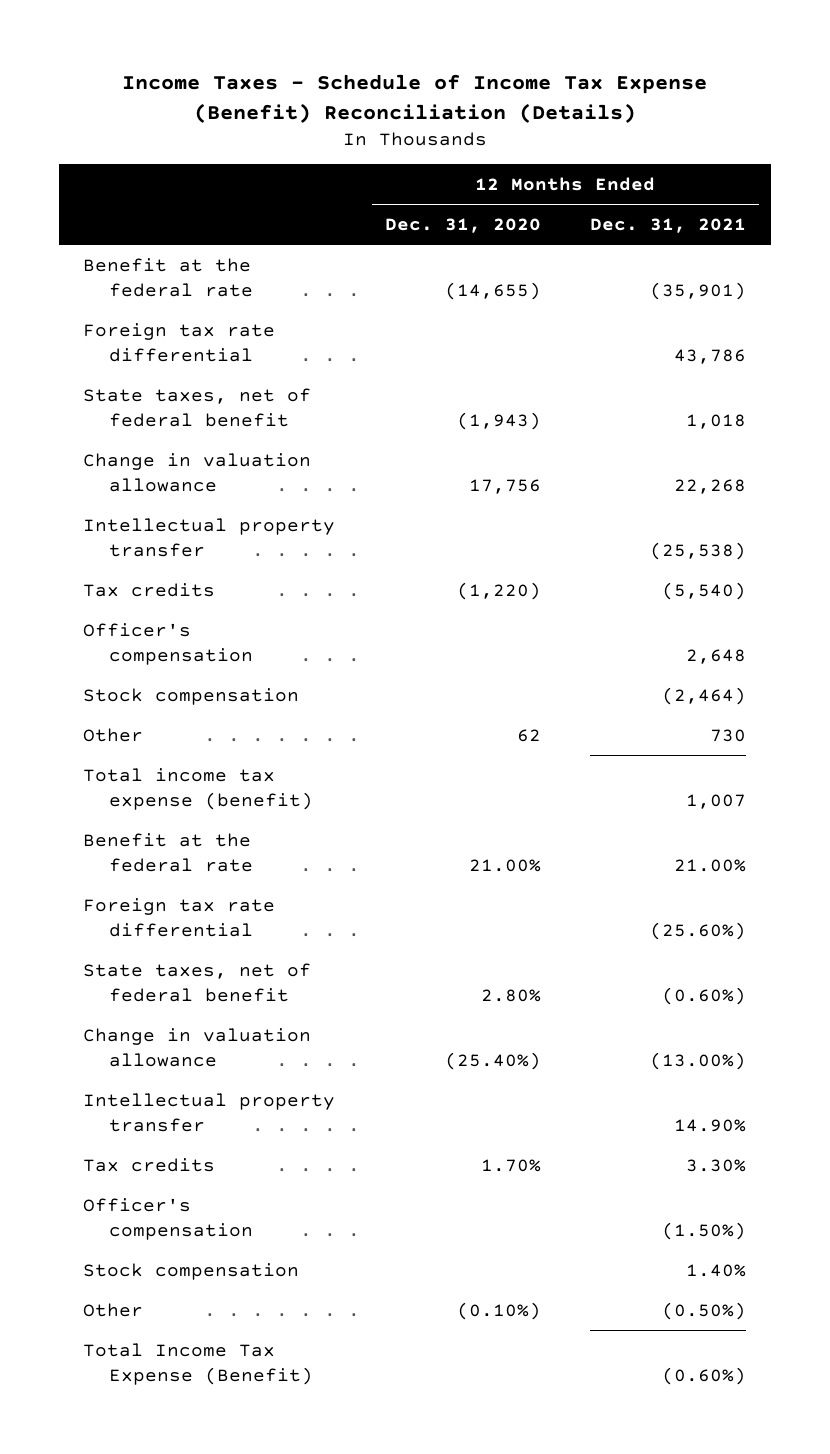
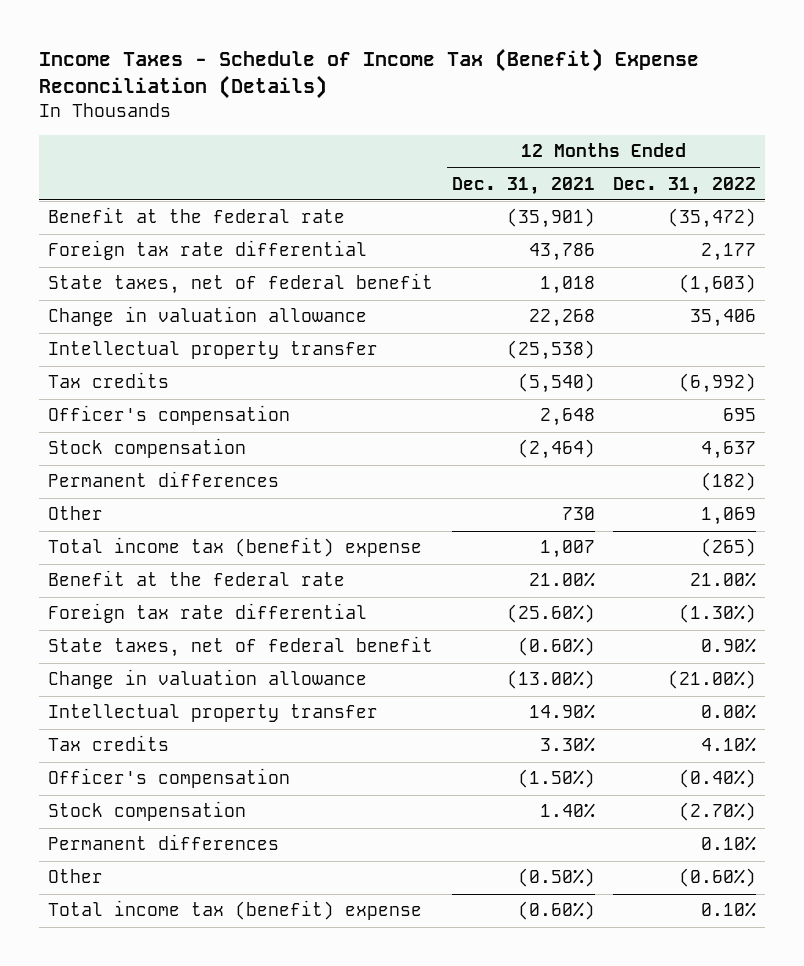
- Income Taxes - Schedule of Income Tax Expense (Benefit) Reconciliation (Details)
+ Income Taxes - Schedule of Income Tax (Benefit) Expense Reconciliation (Details)
- | 12 Months Ended Dec. 31, 2020 | 12 Months Ended Dec. 31, 2021
+ | 12 Months Ended Dec. 31, 2021 | 12 Months Ended Dec. 31, 2022
+ Permanent differences | | (182)
- Total income tax expense (benefit) | | 1,007
+ Total income tax (benefit) expense | 1,007 | (265)
+ Permanent differences | | 0.10%
- Total Income Tax Expense (Benefit) | | (0.60%)
+ Total income tax (benefit) expense | (0.60%) | 0.10%

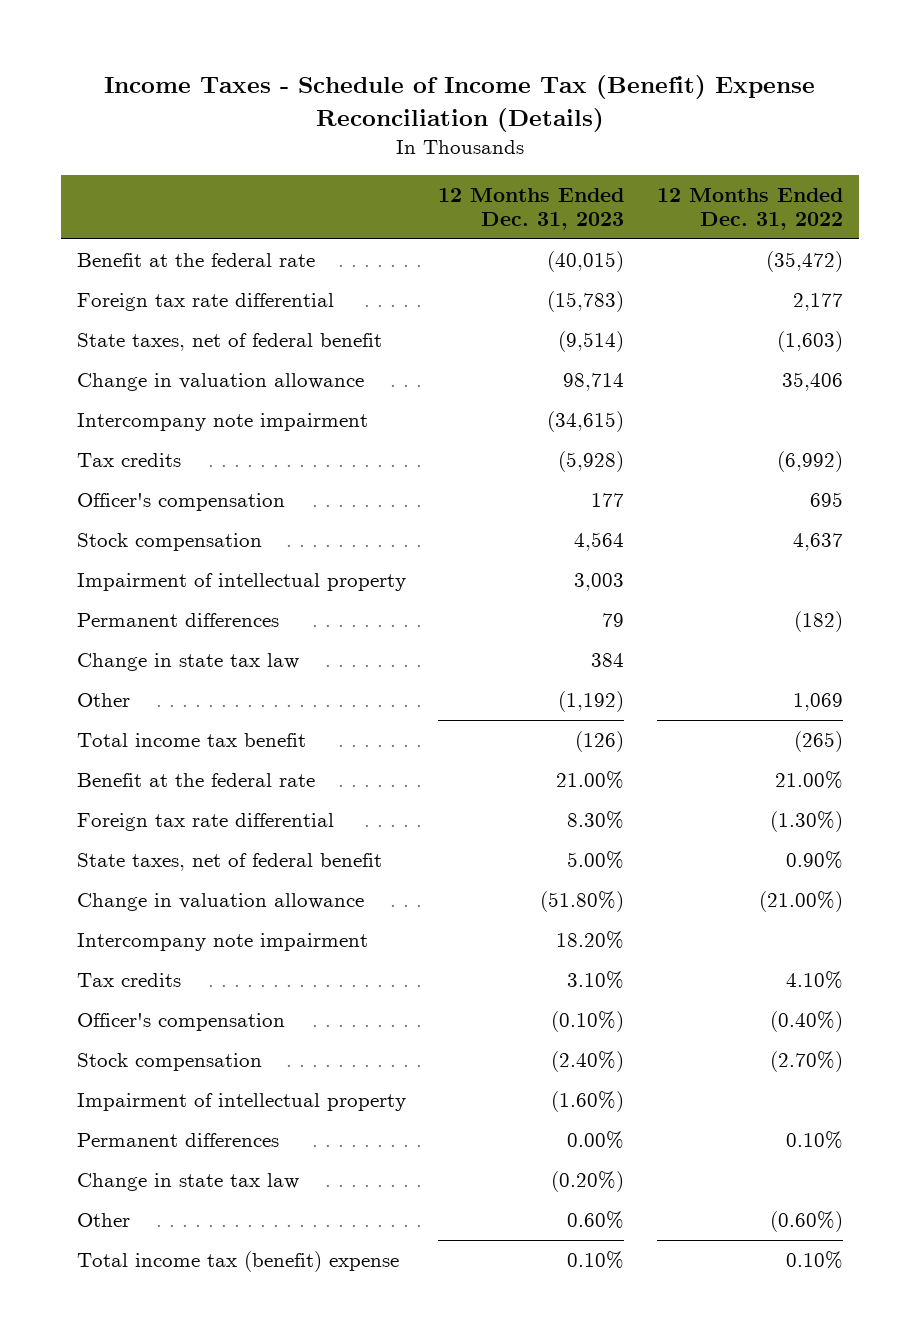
- | 12 Months Ended Dec. 31, 2021 | 12 Months Ended Dec. 31, 2022
+ | 12 Months Ended Dec. 31, 2023 | 12 Months Ended Dec. 31, 2022
- Intellectual property transfer | (25,538) |
+ Intercompany note impairment | (34,615) |
+ Impairment of intellectual property | 3,003 |
+ Change in state tax law | 384 |
- Total income tax (benefit) expense | 1,007 | (265)
+ Total income tax benefit | (126) | (265)
- Intellectual property transfer | 14.90% | 0.00%
+ Intercompany note impairment | 18.20% |
+ Impairment of intellectual property | (1.60%) |
+ Change in state tax law | (0.20%) |

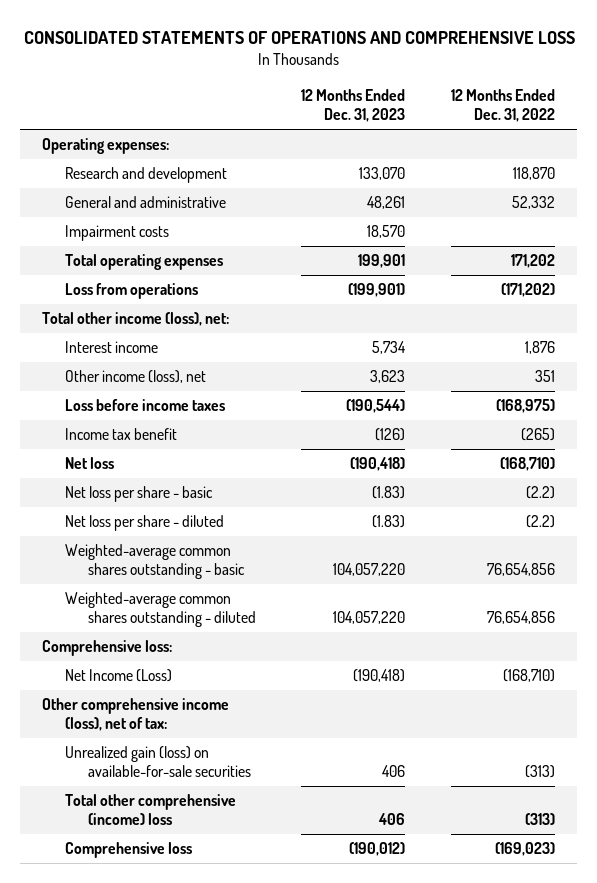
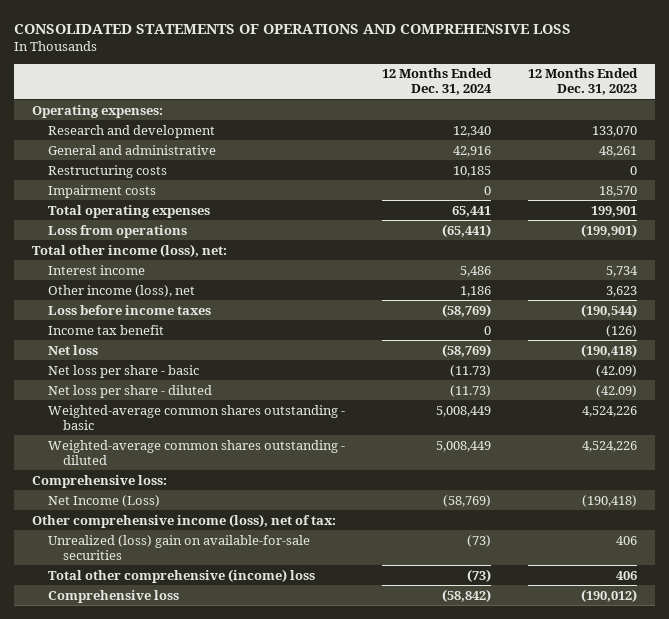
- | 12 Months Ended Dec. 31, 2023 | 12 Months Ended Dec. 31, 2022
+ | 12 Months Ended Dec. 31, 2024 | 12 Months Ended Dec. 31, 2023
+ Restructuring costs | 10,185 | 0
- Net loss per share - basic | (1.83) | (2.2)
- Net loss per share - diluted | (1.83) | (2.2)
- Weighted-average common shares outstanding - basic | 104,057,220 | 76,654,856
- Weighted-average common shares outstanding - diluted | 104,057,220 | 76,654,856
+ Net loss per share - basic | (11.73) | (42.09)
+ Net loss per share - diluted | (11.73) | (42.09)
+ Weighted-average common shares outstanding - basic | 5,008,449 | 4,524,226
+ Weighted-average common shares outstanding - diluted | 5,008,449 | 4,524,226
- Unrealized gain (loss) on available-for-sale securities | 406 | (313)
+ Unrealized (loss) gain on available-for-sale securities | (73) | 406

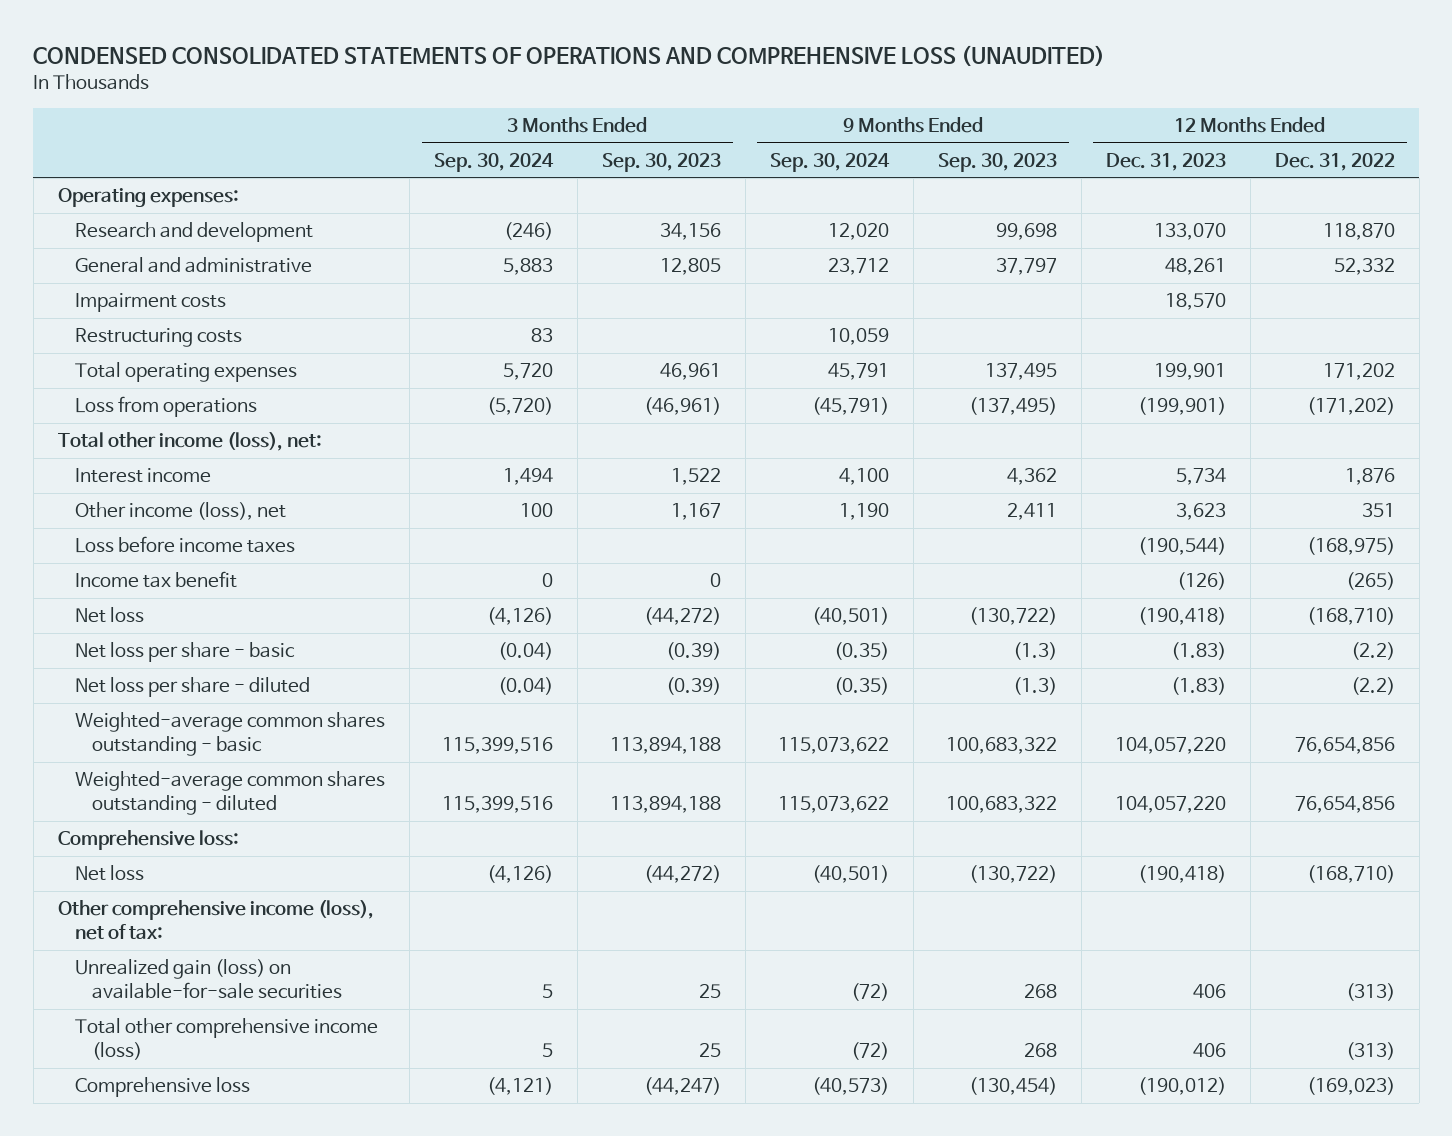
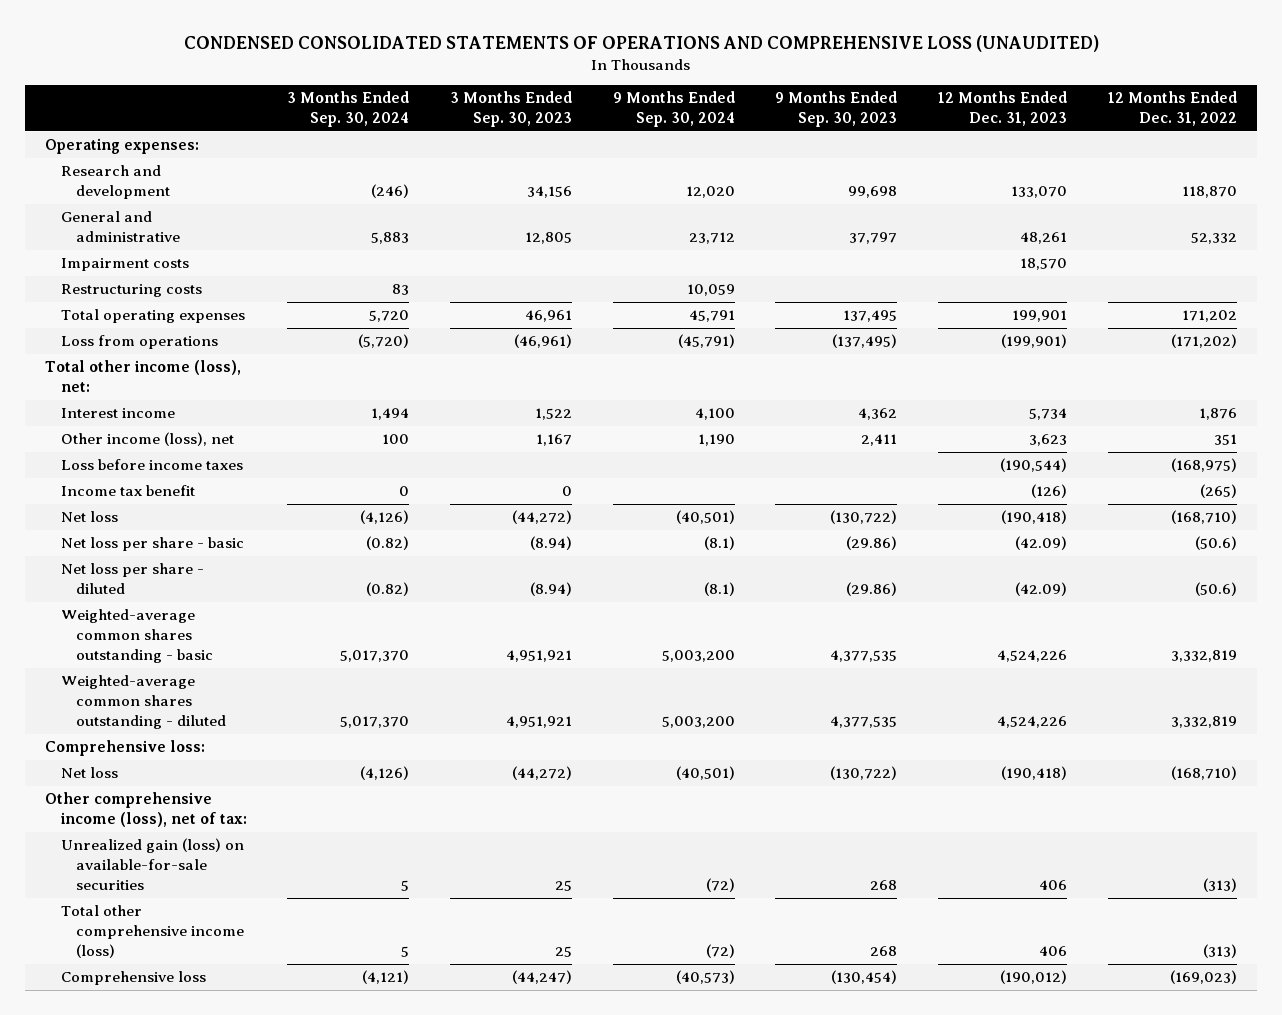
- Net loss per share - basic | (0.04) | (0.39) | (0.35) | (1.3) | (1.83) | (2.2)
- Net loss per share - diluted | (0.04) | (0.39) | (0.35) | (1.3) | (1.83) | (2.2)
- Weighted-average common shares outstanding - basic | 115,399,516 | 113,894,188 | 115,073,622 | 100,683,322 | 104,057,220 | 76,654,856
- Weighted-average common shares outstanding - diluted | 115,399,516 | 113,894,188 | 115,073,622 | 100,683,322 | 104,057,220 | 76,654,856
+ Net loss per share - basic | (0.82) | (8.94) | (8.1) | (29.86) | (42.09) | (50.6)
+ Net loss per share - diluted | (0.82) | (8.94) | (8.1) | (29.86) | (42.09) | (50.6)
+ Weighted-average common shares outstanding - basic | 5,017,370 | 4,951,921 | 5,003,200 | 4,377,535 | 4,524,226 | 3,332,819
+ Weighted-average common shares outstanding - diluted | 5,017,370 | 4,951,921 | 5,003,200 | 4,377,535 | 4,524,226 | 3,332,819

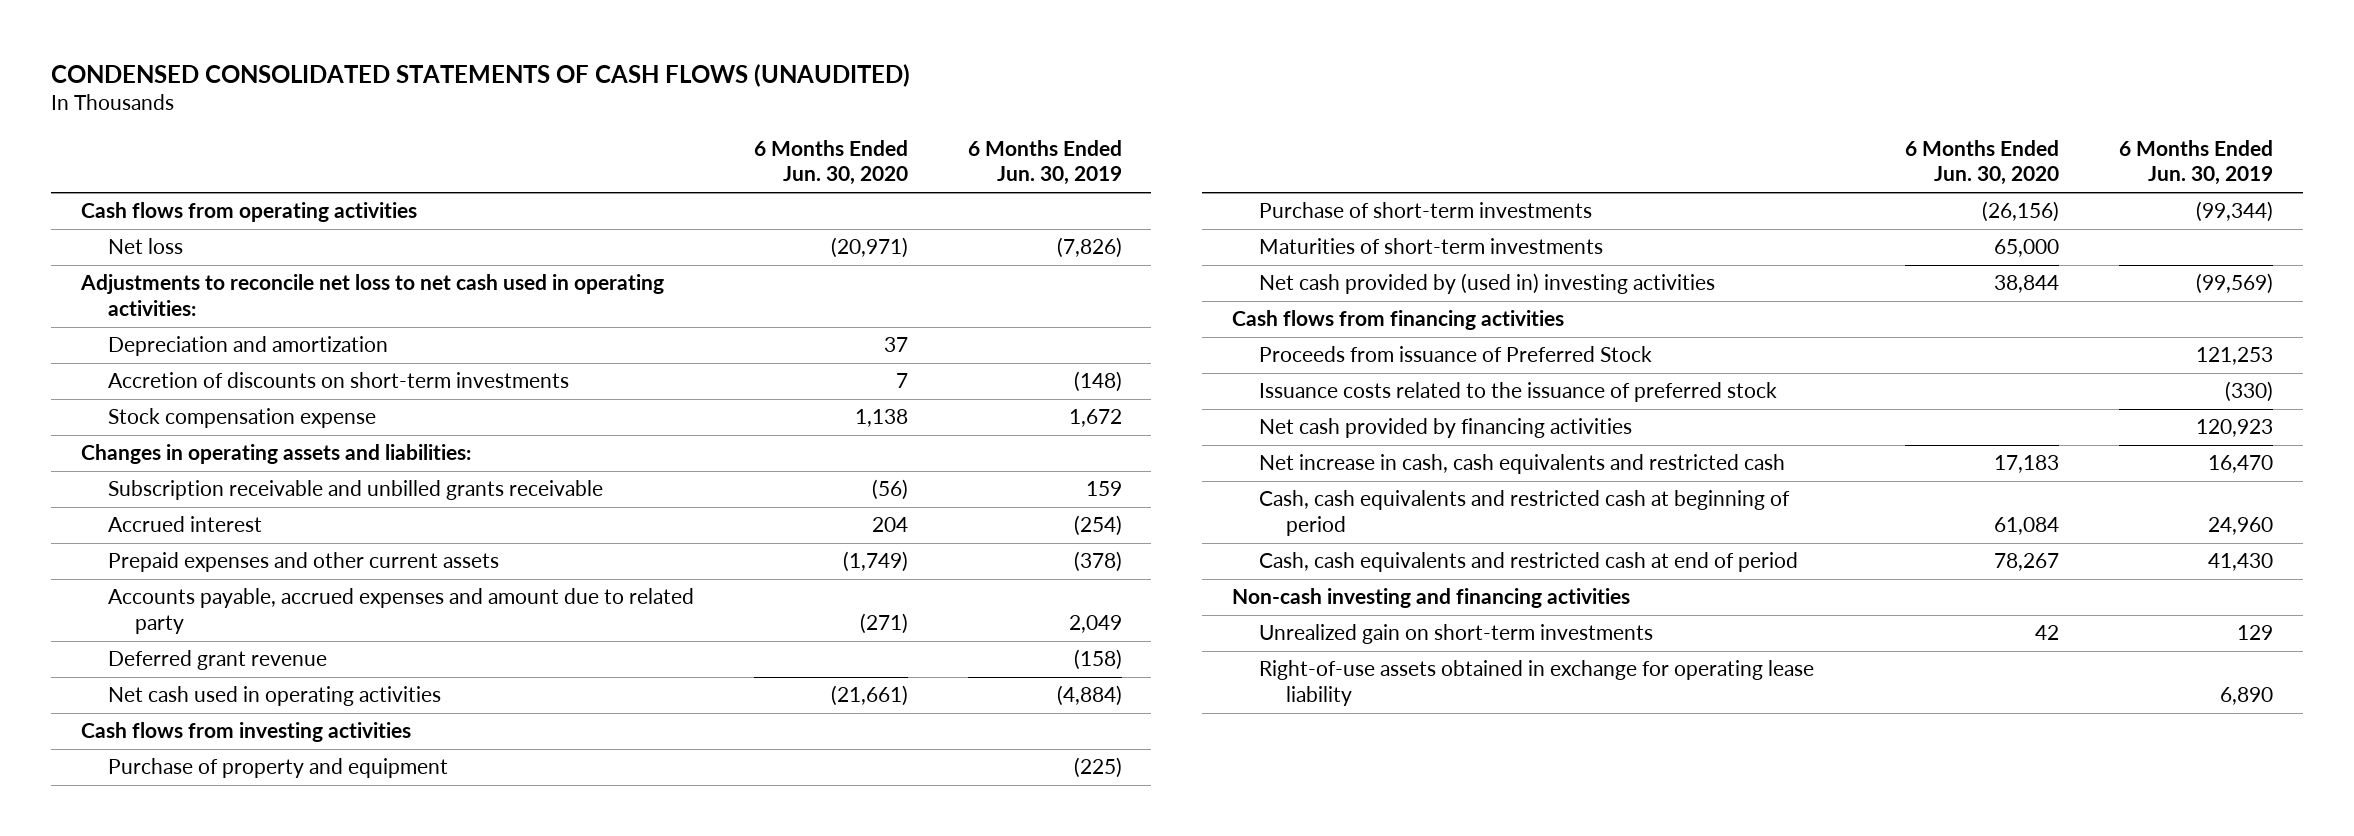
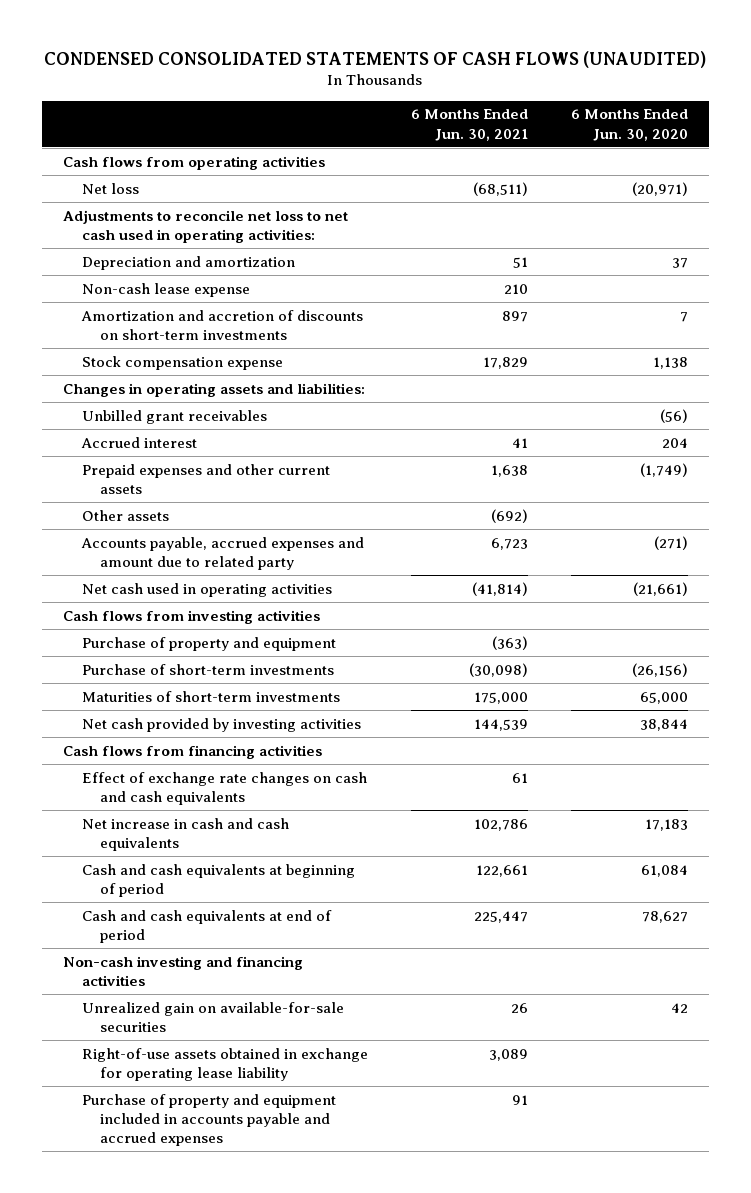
- | 6 Months Ended Jun. 30, 2020 | 6 Months Ended Jun. 30, 2019
+ | 6 Months Ended Jun. 30, 2021 | 6 Months Ended Jun. 30, 2020
- Accretion of discounts on short-term investments | 7 | (148)
+ Non-cash lease expense | 210 |
+ Amortization and accretion of discounts on short-term investments | 897 | 7
- Subscription receivable and unbilled grants receivable | (56) | 159
+ Unbilled grant receivables | | (56)
+ Other assets | (692) |
- Deferred grant revenue | | (158)
- Net cash provided by (used in) investing activities | 38,844 | (99,569)
+ Net cash provided by investing activities | 144,539 | 38,844
- Proceeds from issuance of Preferred Stock | | 121,253
- Issuance costs related to the issuance of preferred stock | | (330)
- Net cash provided by financing activities | | 120,923
- Net increase in cash, cash equivalents and restricted cash | 17,183 | 16,470
- Cash, cash equivalents and restricted cash at beginning of period | 61,084 | 24,960
- Cash, cash equivalents and restricted cash at end of period | 78,267 | 41,430
+ Effect of exchange rate changes on cash and cash equivalents | 61 |
+ Net increase in cash and cash equivalents | 102,786 | 17,183
+ Cash and cash equivalents at beginning of period | 122,661 | 61,084
+ Cash and cash equivalents at end of period | 225,447 | 78,627
- Unrealized gain on short-term investments | 42 | 129
+ Unrealized gain on available-for-sale securities | 26 | 42
+ Purchase of property and equipment included in accounts payable and accrued expenses | 91 |

